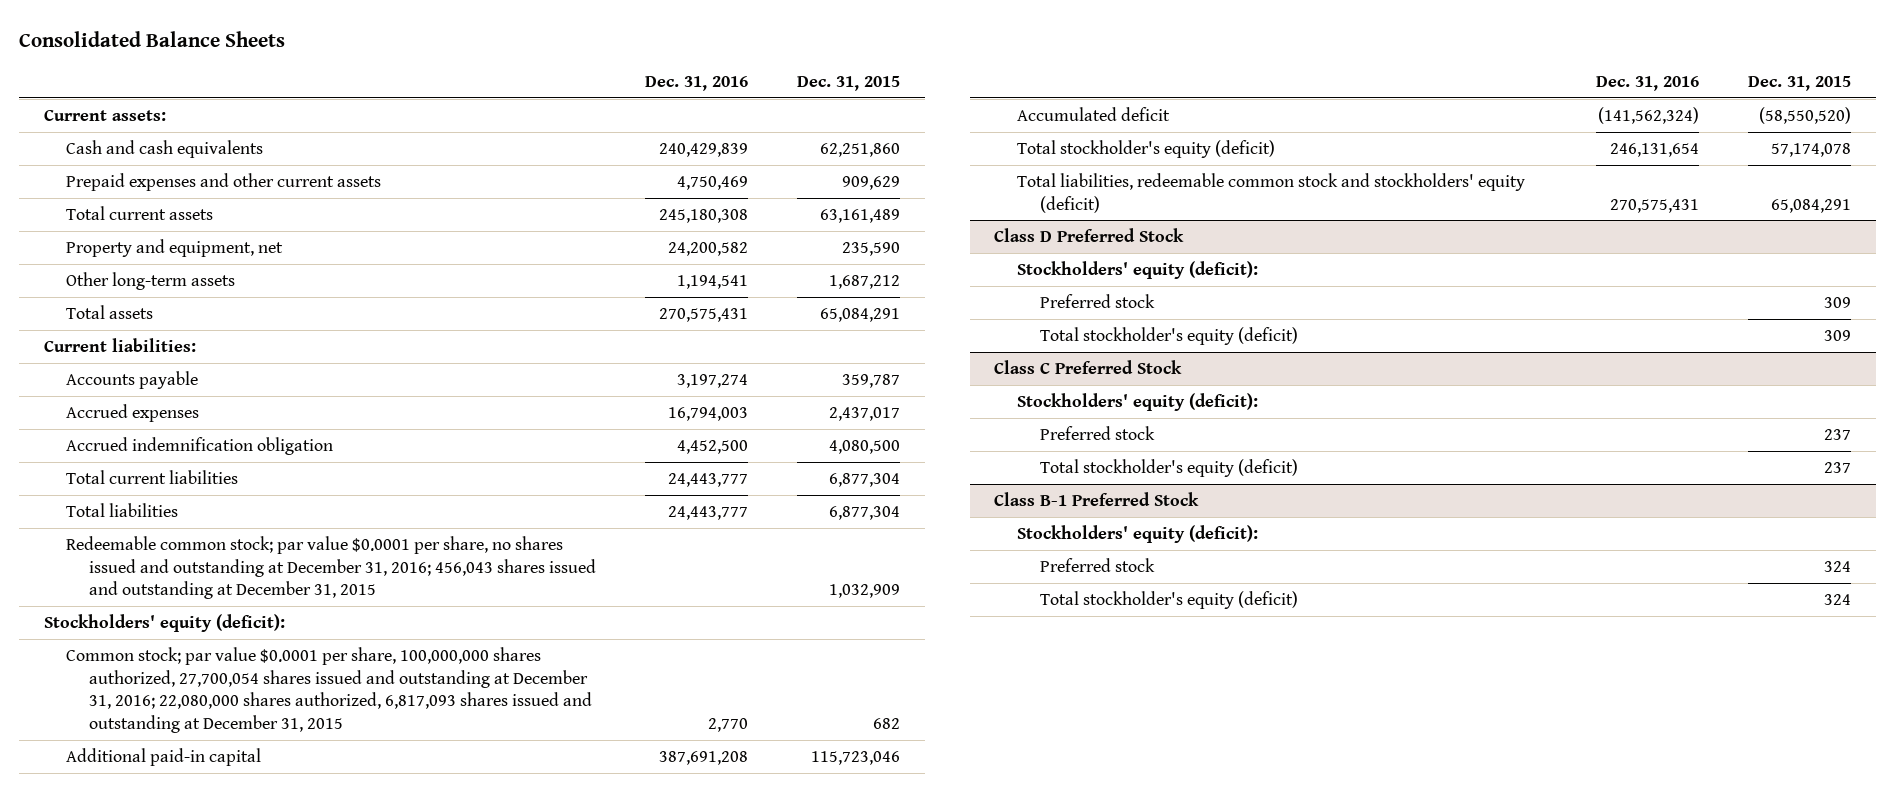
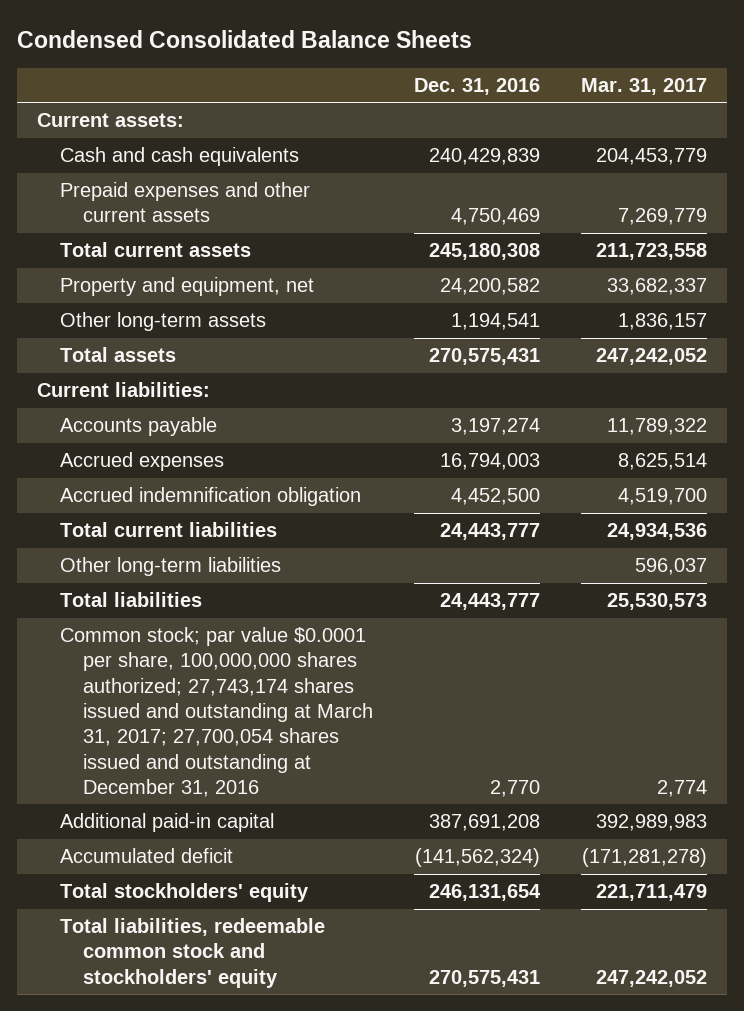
- Consolidated Balance Sheets
+ Condensed Consolidated Balance Sheets
- | Dec. 31, 2016 | Dec. 31, 2015
+ | Dec. 31, 2016 | Mar. 31, 2017
+ Other long-term liabilities | | 596,037
- Redeemable common stock; par value $0.0001 per share, no shares issued and outstanding at December 31, 2016; 456,043 shares issued and outstanding at December 31, 2015 | | 1,032,909
- Stockholders' equity (deficit):
- Common stock; par value $0.0001 per share, 100,000,000 shares authorized, 27,700,054 shares issued and outstanding at December 31, 2016; 22,080,000 shares authorized, 6,817,093 shares issued and outstanding at December 31, 2015 | 2,770 | 682
+ Common stock; par value $0.0001 per share, 100,000,000 shares authorized; 27,743,174 shares issued and outstanding at March 31, 2017; 27,700,054 shares issued and outstanding at December 31, 2016 | 2,770 | 2,774
- Total stockholder's equity (deficit) | 246,131,654 | 57,174,078
- Total liabilities, redeemable common stock and stockholders' equity (deficit) | 270,575,431 | 65,084,291
- Class D Preferred Stock
- Stockholders' equity (deficit):
- Preferred stock | | 309
- Total stockholder's equity (deficit) | | 309
- Class C Preferred Stock
- Stockholders' equity (deficit):
- Preferred stock | | 237
- Total stockholder's equity (deficit) | | 237
- Class B-1 Preferred Stock
- Stockholders' equity (deficit):
- Preferred stock | | 324
- Total stockholder's equity (deficit) | | 324
+ Total stockholders' equity | 246,131,654 | 221,711,479
+ Total liabilities, redeemable common stock and stockholders' equity | 270,575,431 | 247,242,052

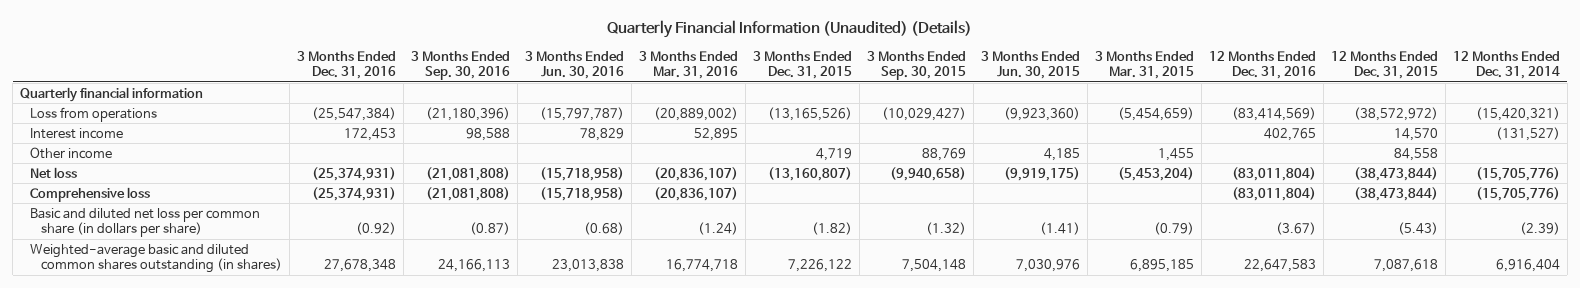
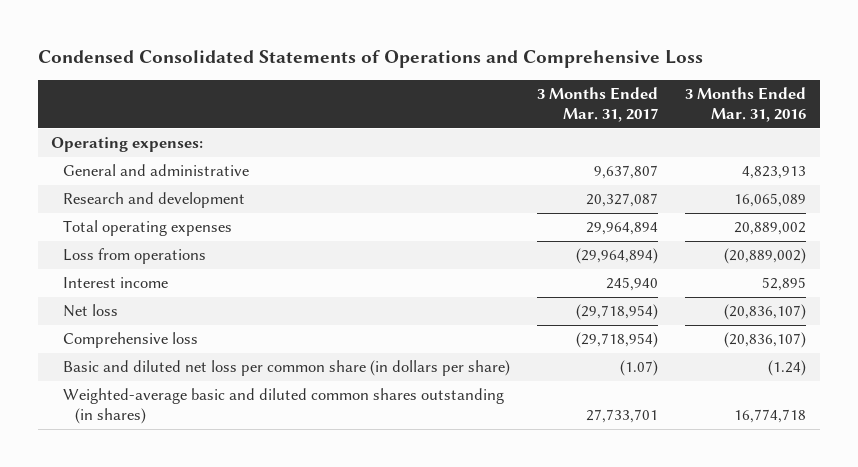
- Quarterly Financial Information (Unaudited) (Details)
+ Condensed Consolidated Statements of Operations and Comprehensive Loss
- | 3 Months Ended Dec. 31, 2016 | 3 Months Ended Sep. 30, 2016 | 3 Months Ended Jun. 30, 2016 | 3 Months Ended Mar. 31, 2016 | 3 Months Ended Dec. 31, 2015 | 3 Months Ended Sep. 30, 2015 | 3 Months Ended Jun. 30, 2015 | 3 Months Ended Mar. 31, 2015 | 12 Months Ended Dec. 31, 2016 | 12 Months Ended Dec. 31, 2015 | 12 Months Ended Dec. 31, 2014
+ | 3 Months Ended Mar. 31, 2017 | 3 Months Ended Mar. 31, 2016
- Quarterly financial information
+ Operating expenses:
+ General and administrative | 9,637,807 | 4,823,913
+ Research and development | 20,327,087 | 16,065,089
+ Total operating expenses | 29,964,894 | 20,889,002
- Other income | | | | | 4,719 | 88,769 | 4,185 | 1,455 | | 84,558 |

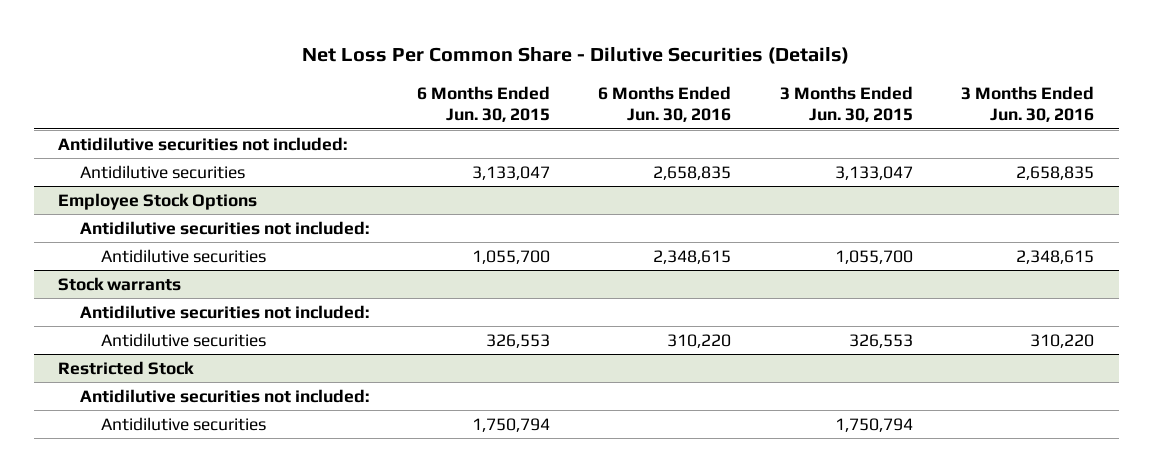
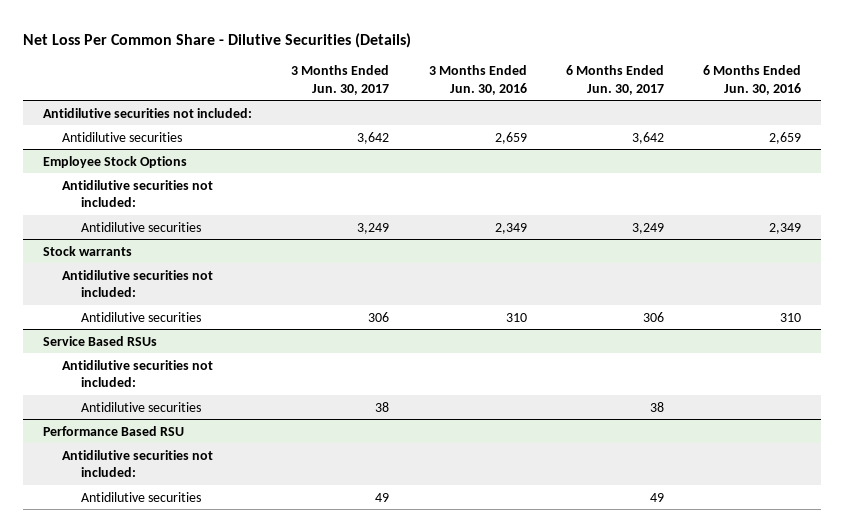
- | 6 Months Ended Jun. 30, 2015 | 6 Months Ended Jun. 30, 2016 | 3 Months Ended Jun. 30, 2015 | 3 Months Ended Jun. 30, 2016
+ | 3 Months Ended Jun. 30, 2017 | 3 Months Ended Jun. 30, 2016 | 6 Months Ended Jun. 30, 2017 | 6 Months Ended Jun. 30, 2016
- Antidilutive securities | 3,133,047 | 2,658,835 | 3,133,047 | 2,658,835
+ Antidilutive securities | 3,642 | 2,659 | 3,642 | 2,659
@ Employee Stock Options
- Antidilutive securities | 1,055,700 | 2,348,615 | 1,055,700 | 2,348,615
+ Antidilutive securities | 3,249 | 2,349 | 3,249 | 2,349
@ Stock warrants
- Antidilutive securities | 326,553 | 310,220 | 326,553 | 310,220
- Restricted Stock
@ Stock warrants
+ Antidilutive securities | 306 | 310 | 306 | 310
+ Service Based RSUs
+ Performance Based RSU
+ Antidilutive securities not included:
+ Antidilutive securities | 49 | | 49 |

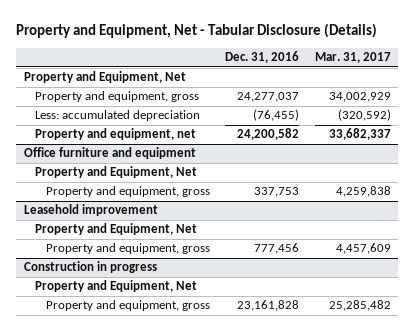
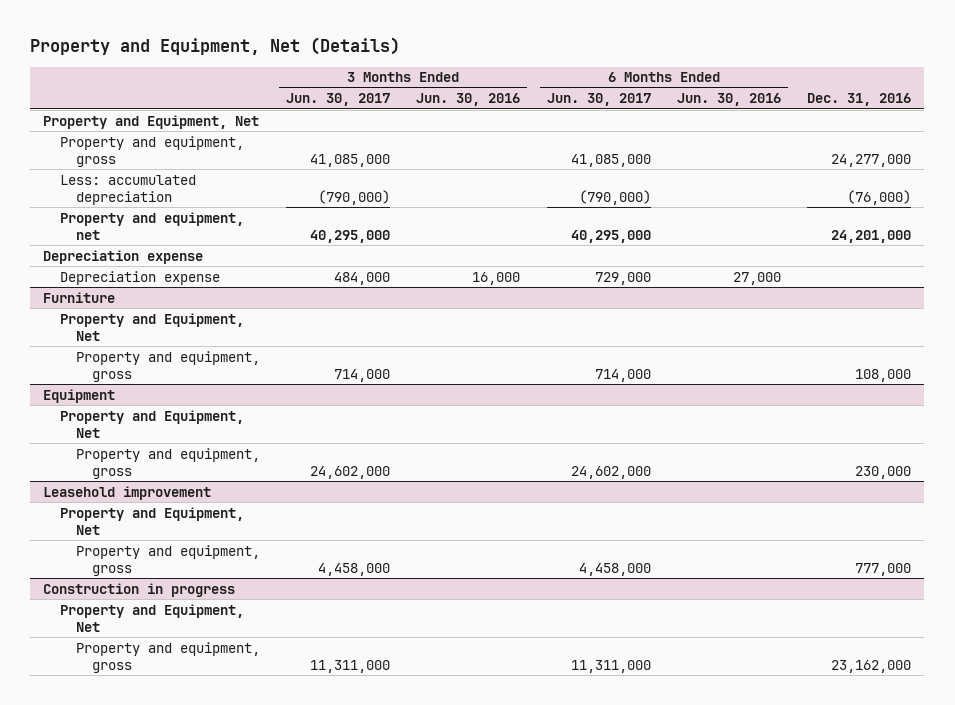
- Property and Equipment, Net - Tabular Disclosure (Details)
+ Property and Equipment, Net (Details)
- | Dec. 31, 2016 | Mar. 31, 2017
+ | 3 Months Ended Jun. 30, 2017 | 3 Months Ended Jun. 30, 2016 | 6 Months Ended Jun. 30, 2017 | 6 Months Ended Jun. 30, 2016 | Dec. 31, 2016
- Property and equipment, gross | 24,277,037 | 34,002,929
- Less: accumulated depreciation | (76,455) | (320,592)
- Property and equipment, net | 24,200,582 | 33,682,337
- Office furniture and equipment
+ Property and equipment, gross | 41,085,000 | | 41,085,000 | | 24,277,000
+ Less: accumulated depreciation | (790,000) | | (790,000) | | (76,000)
+ Property and equipment, net | 40,295,000 | | 40,295,000 | | 24,201,000
+ Depreciation expense
+ Depreciation expense | 484,000 | 16,000 | 729,000 | 27,000 |
+ Furniture
- Property and equipment, gross | 337,753 | 4,259,838
+ Property and equipment, gross | 714,000 | | 714,000 | | 108,000
+ Equipment
+ Property and Equipment, Net
+ Property and equipment, gross | 24,602,000 | | 24,602,000 | | 230,000
@ Leasehold improvement
- Property and equipment, gross | 777,456 | 4,457,609
+ Property and equipment, gross | 4,458,000 | | 4,458,000 | | 777,000
@ Construction in progress
- Property and equipment, gross | 23,161,828 | 25,285,482
+ Property and equipment, gross | 11,311,000 | | 11,311,000 | | 23,162,000

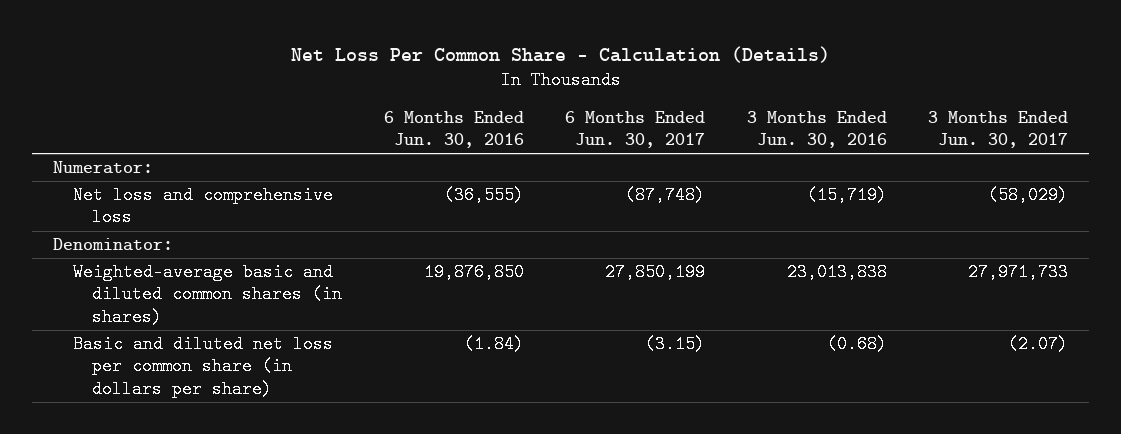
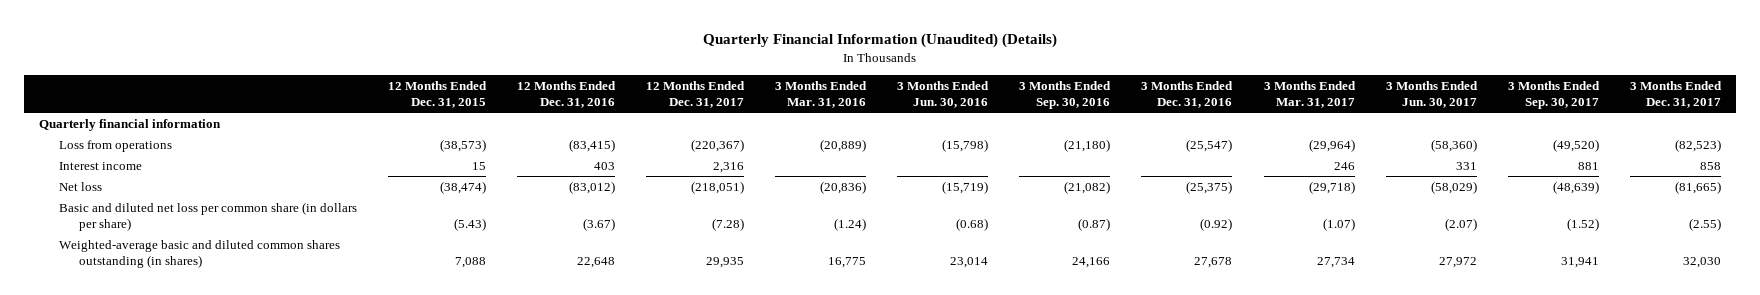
- Net Loss Per Common Share - Calculation (Details)
+ Quarterly Financial Information (Unaudited) (Details)
- | 6 Months Ended Jun. 30, 2016 | 6 Months Ended Jun. 30, 2017 | 3 Months Ended Jun. 30, 2016 | 3 Months Ended Jun. 30, 2017
+ | 12 Months Ended Dec. 31, 2015 | 12 Months Ended Dec. 31, 2016 | 12 Months Ended Dec. 31, 2017 | 3 Months Ended Mar. 31, 2016 | 3 Months Ended Jun. 30, 2016 | 3 Months Ended Sep. 30, 2016 | 3 Months Ended Dec. 31, 2016 | 3 Months Ended Mar. 31, 2017 | 3 Months Ended Jun. 30, 2017 | 3 Months Ended Sep. 30, 2017 | 3 Months Ended Dec. 31, 2017
- Numerator:
- Net loss and comprehensive loss | (36,555) | (87,748) | (15,719) | (58,029)
- Denominator:
- Weighted-average basic and diluted common shares (in shares) | 19,876,850 | 27,850,199 | 23,013,838 | 27,971,733
+ Quarterly financial information
+ Loss from operations | (38,573) | (83,415) | (220,367) | (20,889) | (15,798) | (21,180) | (25,547) | (29,964) | (58,360) | (49,520) | (82,523)
+ Interest income | 15 | 403 | 2,316 | | | | | 246 | 331 | 881 | 858
+ Net loss | (38,474) | (83,012) | (218,051) | (20,836) | (15,719) | (21,082) | (25,375) | (29,718) | (58,029) | (48,639) | (81,665)
+ Weighted-average basic and diluted common shares outstanding (in shares) | 7,088 | 22,648 | 29,935 | 16,775 | 23,014 | 24,166 | 27,678 | 27,734 | 27,972 | 31,941 | 32,030

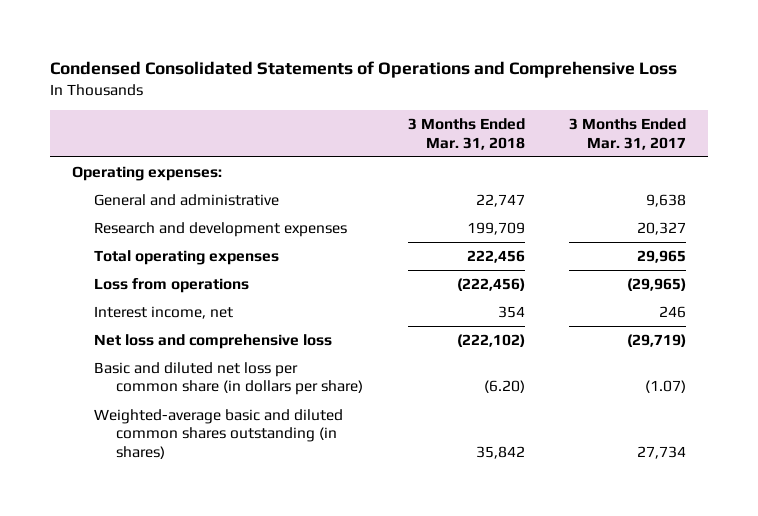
- Quarterly Financial Information (Unaudited) (Details)
+ Condensed Consolidated Statements of Operations and Comprehensive Loss
- | 12 Months Ended Dec. 31, 2015 | 12 Months Ended Dec. 31, 2016 | 12 Months Ended Dec. 31, 2017 | 3 Months Ended Mar. 31, 2016 | 3 Months Ended Jun. 30, 2016 | 3 Months Ended Sep. 30, 2016 | 3 Months Ended Dec. 31, 2016 | 3 Months Ended Mar. 31, 2017 | 3 Months Ended Jun. 30, 2017 | 3 Months Ended Sep. 30, 2017 | 3 Months Ended Dec. 31, 2017
+ | 3 Months Ended Mar. 31, 2018 | 3 Months Ended Mar. 31, 2017
- Quarterly financial information
- Loss from operations | (38,573) | (83,415) | (220,367) | (20,889) | (15,798) | (21,180) | (25,547) | (29,964) | (58,360) | (49,520) | (82,523)
- Interest income | 15 | 403 | 2,316 | | | | | 246 | 331 | 881 | 858
- Net loss | (38,474) | (83,012) | (218,051) | (20,836) | (15,719) | (21,082) | (25,375) | (29,718) | (58,029) | (48,639) | (81,665)
+ Operating expenses:
+ General and administrative | 22,747 | 9,638
+ Research and development expenses | 199,709 | 20,327
+ Total operating expenses | 222,456 | 29,965
+ Loss from operations | (222,456) | (29,965)
+ Interest income, net | 354 | 246
+ Net loss and comprehensive loss | (222,102) | (29,719)

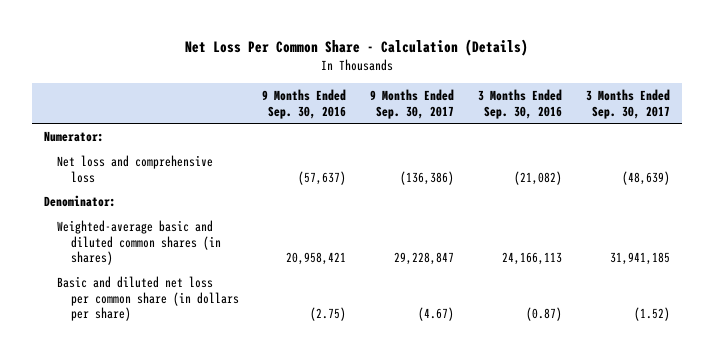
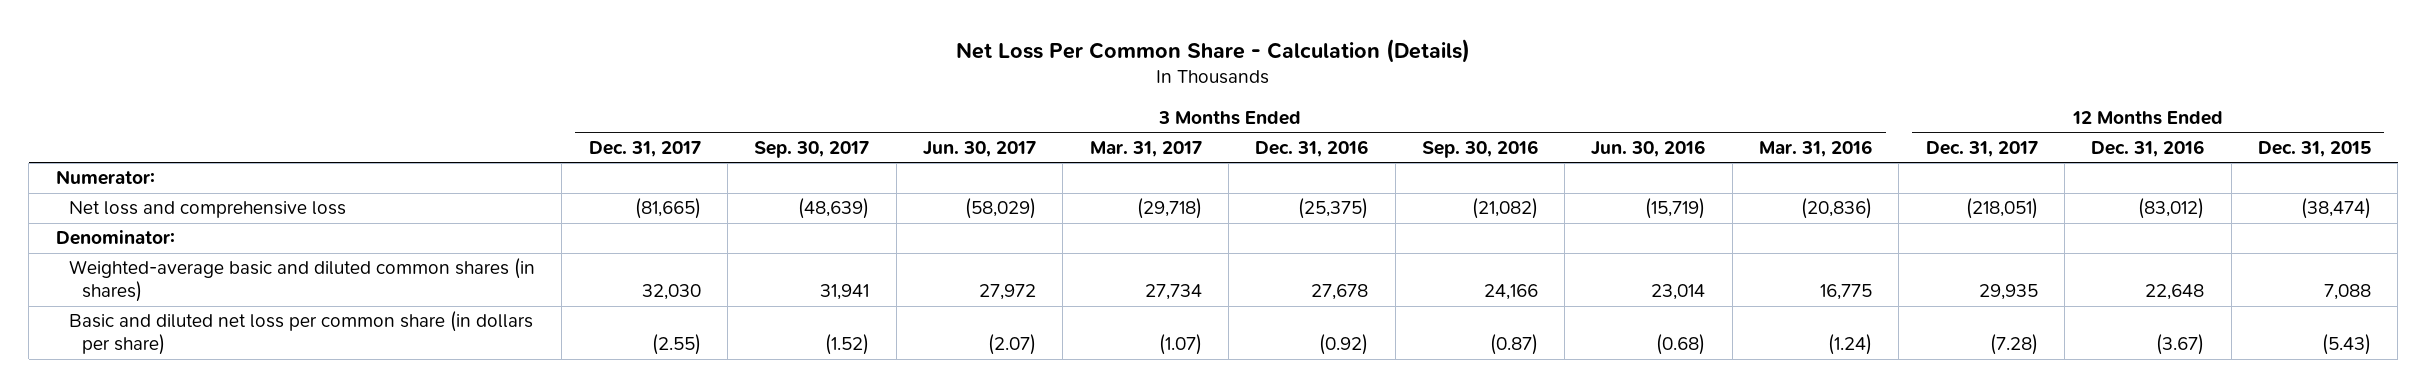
- | 9 Months Ended Sep. 30, 2016 | 9 Months Ended Sep. 30, 2017 | 3 Months Ended Sep. 30, 2016 | 3 Months Ended Sep. 30, 2017
+ | 3 Months Ended Dec. 31, 2017 | 3 Months Ended Sep. 30, 2017 | 3 Months Ended Jun. 30, 2017 | 3 Months Ended Mar. 31, 2017 | 3 Months Ended Dec. 31, 2016 | 3 Months Ended Sep. 30, 2016 | 3 Months Ended Jun. 30, 2016 | 3 Months Ended Mar. 31, 2016 | 12 Months Ended Dec. 31, 2017 | 12 Months Ended Dec. 31, 2016 | 12 Months Ended Dec. 31, 2015
- Weighted-average basic and diluted common shares (in shares) | 20,958,421 | 29,228,847 | 24,166,113 | 31,941,185
+ Weighted-average basic and diluted common shares (in shares) | 32,030 | 31,941 | 27,972 | 27,734 | 27,678 | 24,166 | 23,014 | 16,775 | 29,935 | 22,648 | 7,088

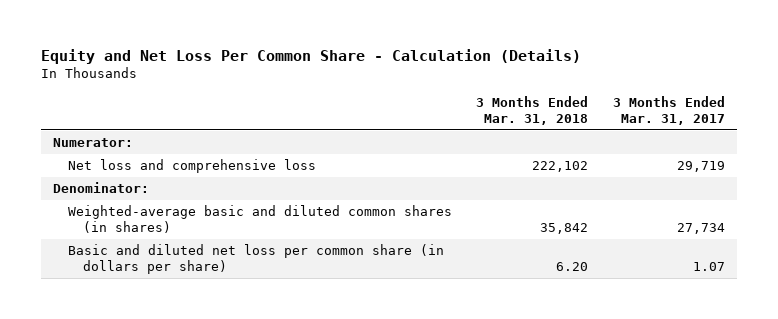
- Net Loss Per Common Share - Calculation (Details)
+ Equity and Net Loss Per Common Share - Calculation (Details)
- | 3 Months Ended Dec. 31, 2017 | 3 Months Ended Sep. 30, 2017 | 3 Months Ended Jun. 30, 2017 | 3 Months Ended Mar. 31, 2017 | 3 Months Ended Dec. 31, 2016 | 3 Months Ended Sep. 30, 2016 | 3 Months Ended Jun. 30, 2016 | 3 Months Ended Mar. 31, 2016 | 12 Months Ended Dec. 31, 2017 | 12 Months Ended Dec. 31, 2016 | 12 Months Ended Dec. 31, 2015
+ | 3 Months Ended Mar. 31, 2018 | 3 Months Ended Mar. 31, 2017
- Net loss and comprehensive loss | (81,665) | (48,639) | (58,029) | (29,718) | (25,375) | (21,082) | (15,719) | (20,836) | (218,051) | (83,012) | (38,474)
+ Net loss and comprehensive loss | 222,102 | 29,719
- Basic and diluted net loss per common share (in dollars per share) | (2.55) | (1.52) | (2.07) | (1.07) | (0.92) | (0.87) | (0.68) | (1.24) | (7.28) | (3.67) | (5.43)
+ Basic and diluted net loss per common share (in dollars per share) | 6.20 | 1.07

